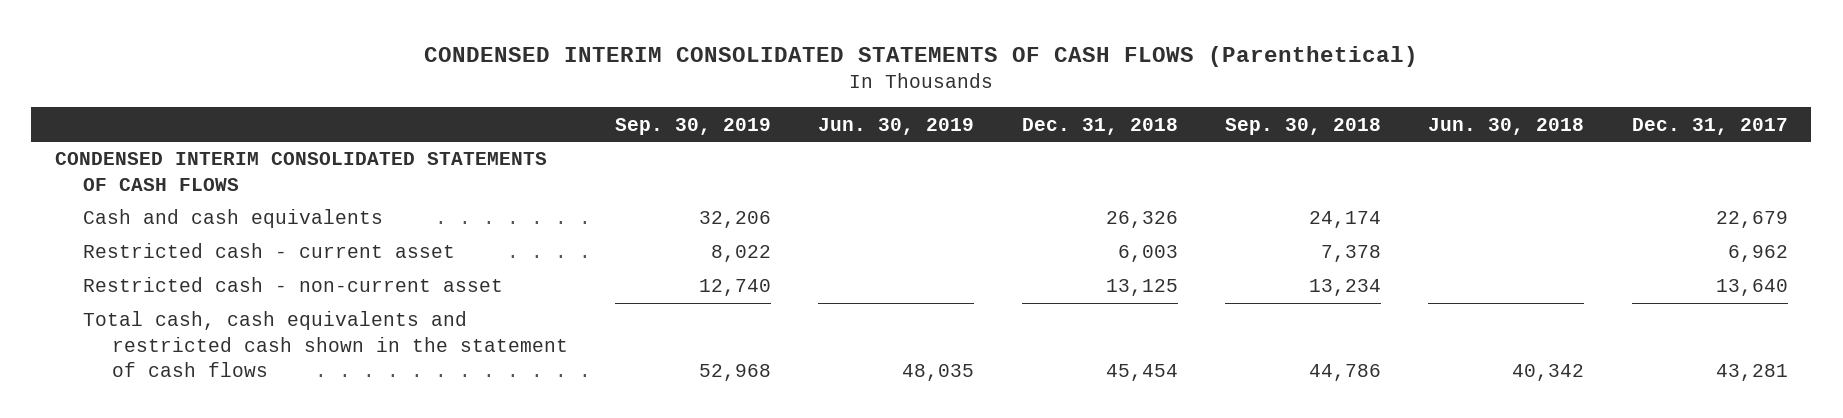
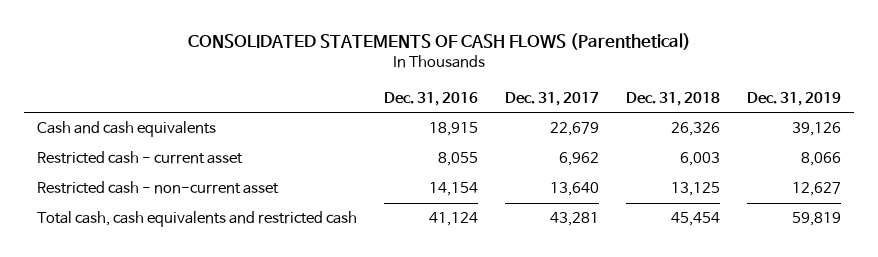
- CONDENSED INTERIM CONSOLIDATED STATEMENTS OF CASH FLOWS (Parenthetical)
+ CONSOLIDATED STATEMENTS OF CASH FLOWS (Parenthetical)
- | Sep. 30, 2019 | Jun. 30, 2019 | Dec. 31, 2018 | Sep. 30, 2018 | Jun. 30, 2018 | Dec. 31, 2017
+ | Dec. 31, 2016 | Dec. 31, 2017 | Dec. 31, 2018 | Dec. 31, 2019
- CONDENSED INTERIM CONSOLIDATED STATEMENTS OF CASH FLOWS
- Total cash, cash equivalents and restricted cash shown in the statement of cash flows | 52,968 | 48,035 | 45,454 | 44,786 | 40,342 | 43,281
+ Total cash, cash equivalents and restricted cash | 41,124 | 43,281 | 45,454 | 59,819

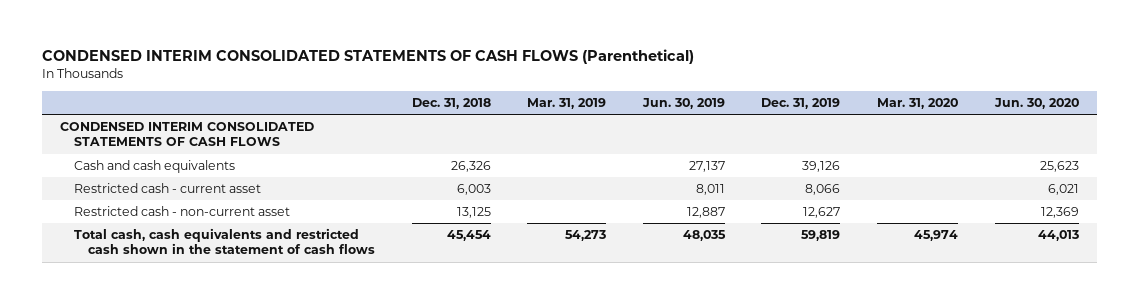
- CONSOLIDATED STATEMENTS OF CASH FLOWS (Parenthetical)
+ CONDENSED INTERIM CONSOLIDATED STATEMENTS OF CASH FLOWS (Parenthetical)
- | Dec. 31, 2016 | Dec. 31, 2017 | Dec. 31, 2018 | Dec. 31, 2019
+ | Dec. 31, 2018 | Mar. 31, 2019 | Jun. 30, 2019 | Dec. 31, 2019 | Mar. 31, 2020 | Jun. 30, 2020
+ CONDENSED INTERIM CONSOLIDATED STATEMENTS OF CASH FLOWS
- Total cash, cash equivalents and restricted cash | 41,124 | 43,281 | 45,454 | 59,819
+ Total cash, cash equivalents and restricted cash shown in the statement of cash flows | 45,454 | 54,273 | 48,035 | 59,819 | 45,974 | 44,013

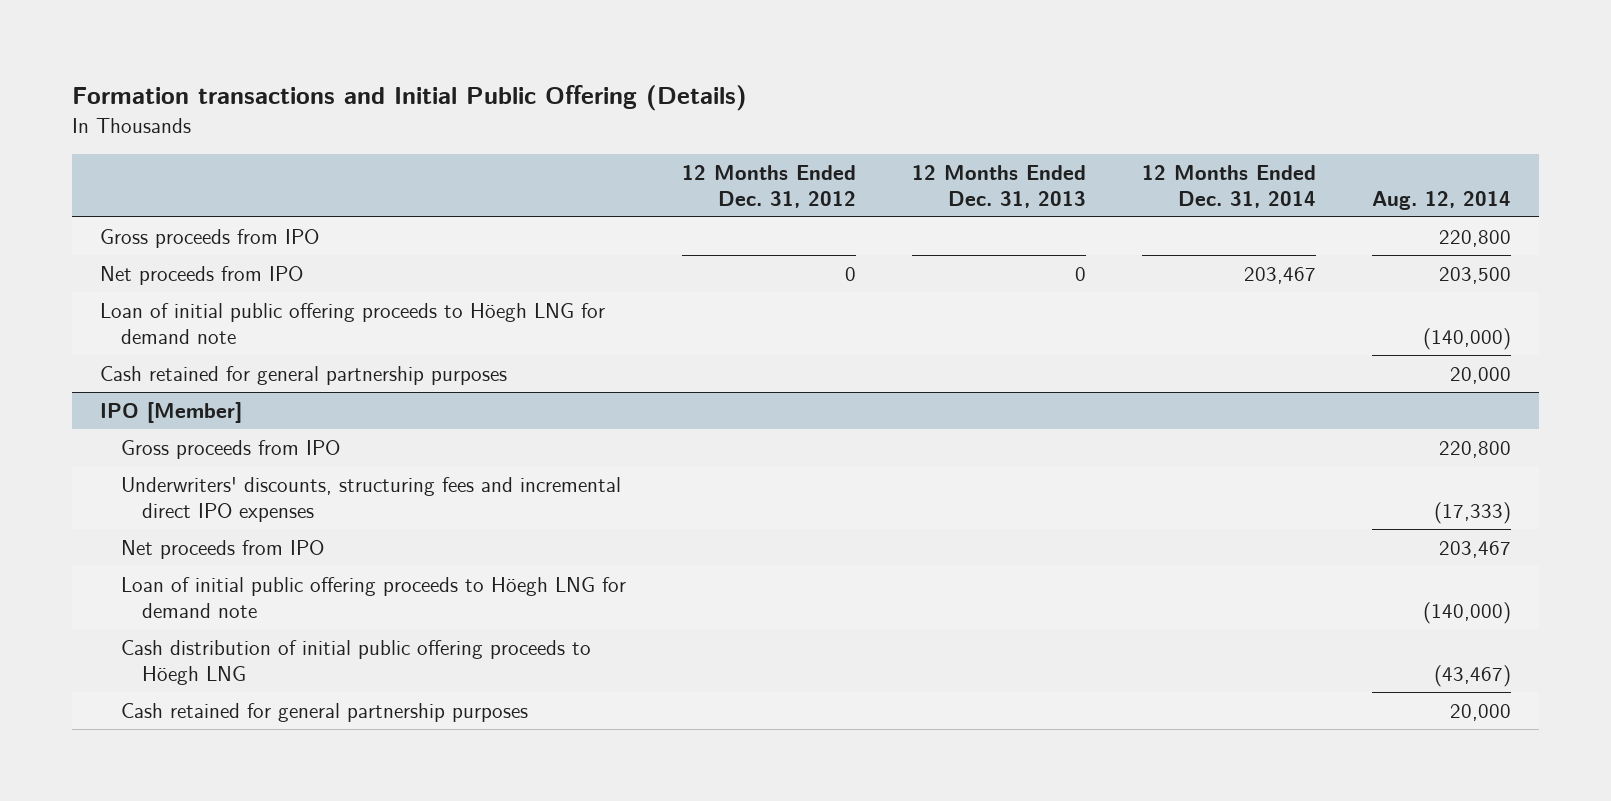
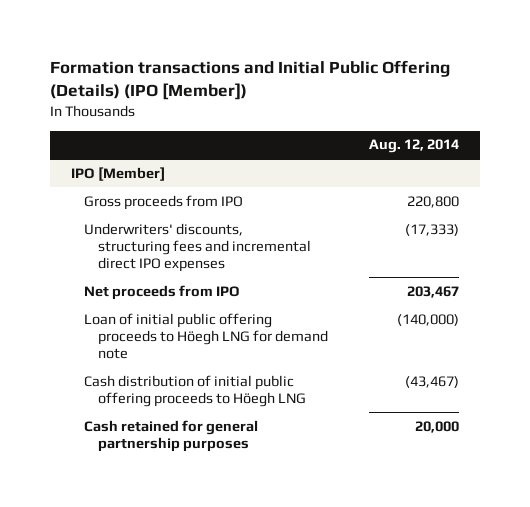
- Formation transactions and Initial Public Offering (Details)
+ Formation transactions and Initial Public Offering (Details) (IPO [Member])
- | 12 Months Ended Dec. 31, 2012 | 12 Months Ended Dec. 31, 2013 | 12 Months Ended Dec. 31, 2014 | Aug. 12, 2014
+ | Aug. 12, 2014
- Gross proceeds from IPO | | | | 220,800
- Net proceeds from IPO | 0 | 0 | 203,467 | 203,500
- Loan of initial public offering proceeds to Höegh LNG for demand note | | | | (140,000)
- Cash retained for general partnership purposes | | | | 20,000

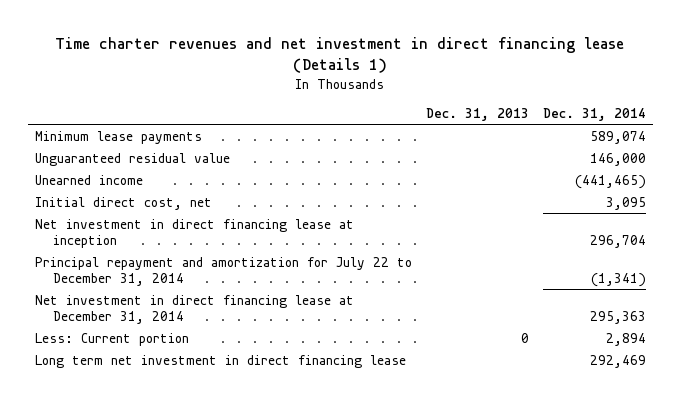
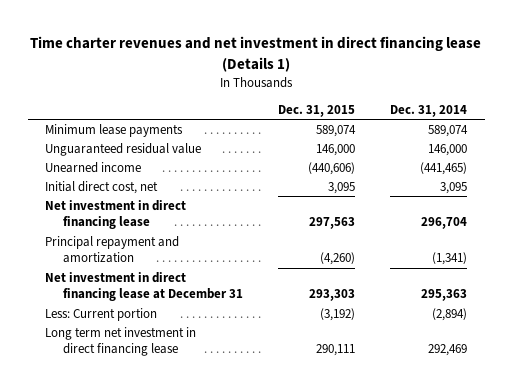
- | Dec. 31, 2013 | Dec. 31, 2014
+ | Dec. 31, 2015 | Dec. 31, 2014
- Net investment in direct financing lease at inception | | 296,704
- Principal repayment and amortization for July 22 to December 31, 2014 | | (1,341)
- Net investment in direct financing lease at December 31, 2014 | | 295,363
- Less: Current portion | 0 | 2,894
+ Net investment in direct financing lease | 297,563 | 296,704
+ Principal repayment and amortization | (4,260) | (1,341)
+ Net investment in direct financing lease at December 31 | 293,303 | 295,363
+ Less: Current portion | (3,192) | (2,894)

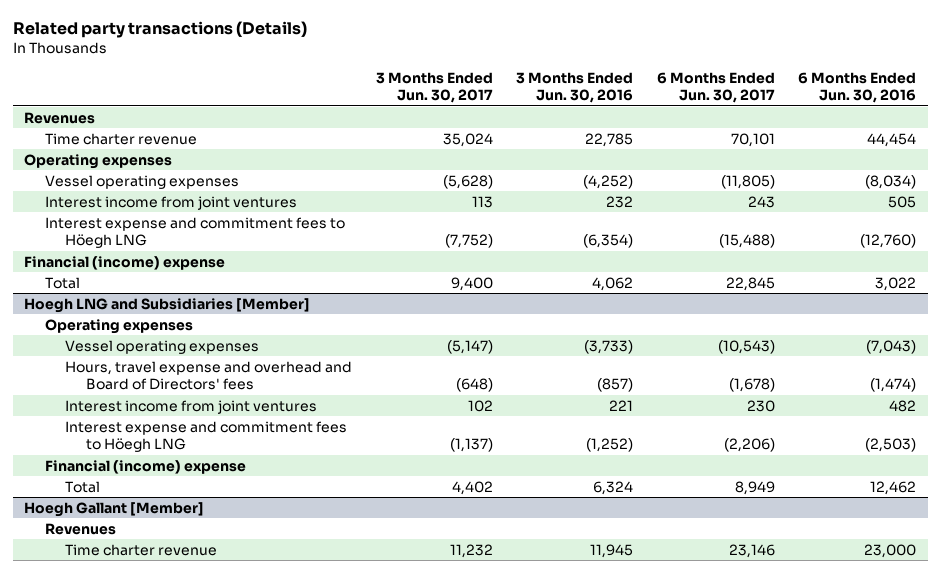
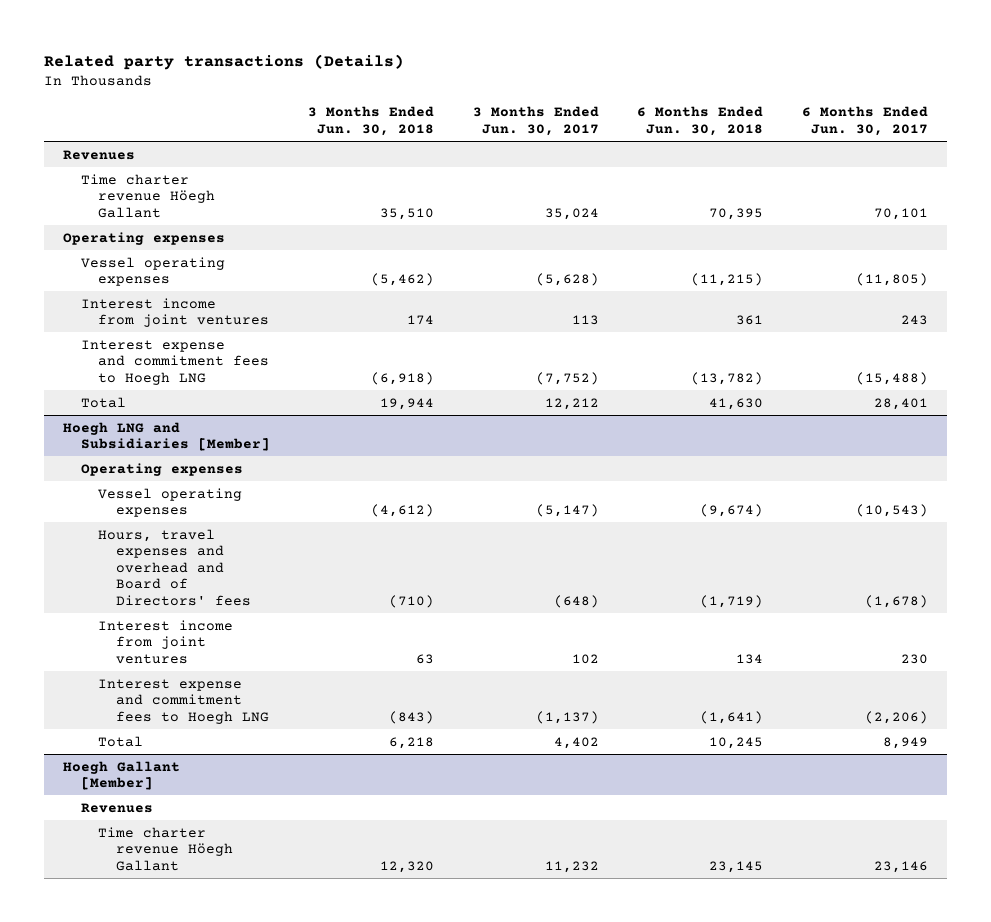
- | 3 Months Ended Jun. 30, 2017 | 3 Months Ended Jun. 30, 2016 | 6 Months Ended Jun. 30, 2017 | 6 Months Ended Jun. 30, 2016
+ | 3 Months Ended Jun. 30, 2018 | 3 Months Ended Jun. 30, 2017 | 6 Months Ended Jun. 30, 2018 | 6 Months Ended Jun. 30, 2017
- Time charter revenue | 35,024 | 22,785 | 70,101 | 44,454
+ Time charter revenue Höegh Gallant | 35,510 | 35,024 | 70,395 | 70,101
- Interest expense and commitment fees to Höegh LNG | (7,752) | (6,354) | (15,488) | (12,760)
- Financial (income) expense
- Total | 9,400 | 4,062 | 22,845 | 3,022
+ Interest expense and commitment fees to Hoegh LNG | (6,918) | (7,752) | (13,782) | (15,488)
+ Total | 19,944 | 12,212 | 41,630 | 28,401
@ Hoegh LNG and Subsidiaries [Member]
- Hours, travel expense and overhead and Board of Directors' fees | (648) | (857) | (1,678) | (1,474)
+ Hours, travel expenses and overhead and Board of Directors' fees | (710) | (648) | (1,719) | (1,678)
- Interest expense and commitment fees to Höegh LNG | (1,137) | (1,252) | (2,206) | (2,503)
- Financial (income) expense
+ Interest expense and commitment fees to Hoegh LNG | (843) | (1,137) | (1,641) | (2,206)
@ Hoegh Gallant [Member]
- Time charter revenue | 11,232 | 11,945 | 23,146 | 23,000
+ Time charter revenue Höegh Gallant | 12,320 | 11,232 | 23,145 | 23,146

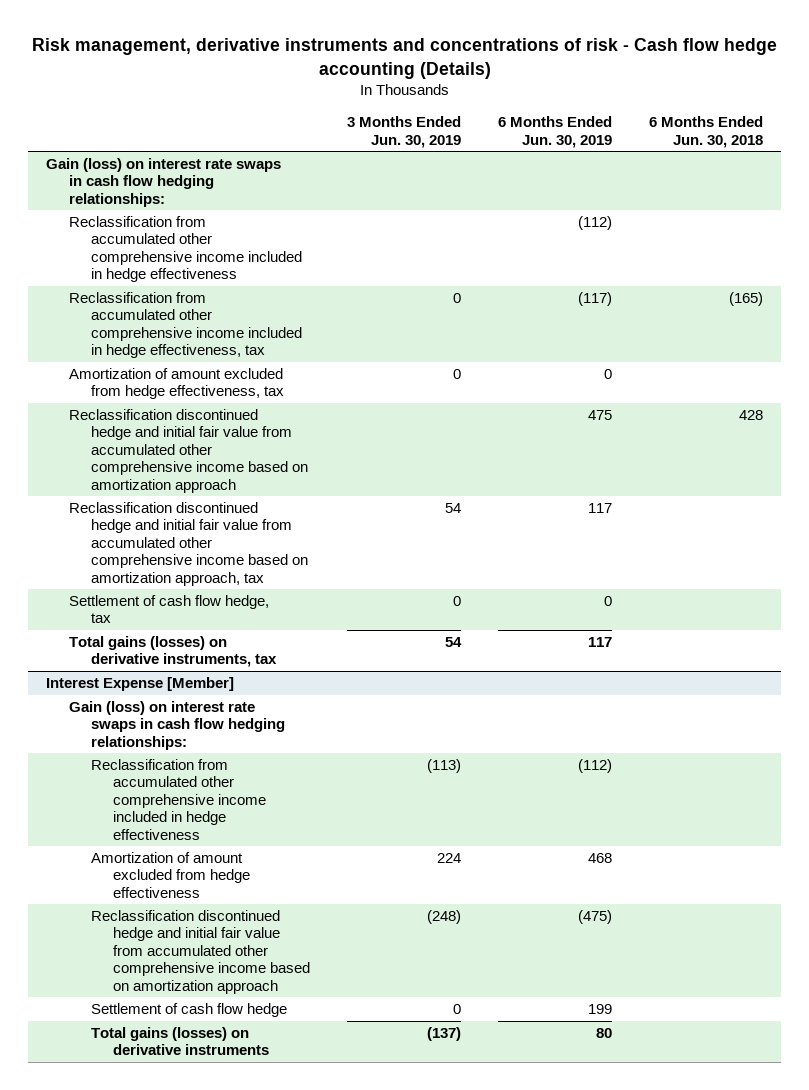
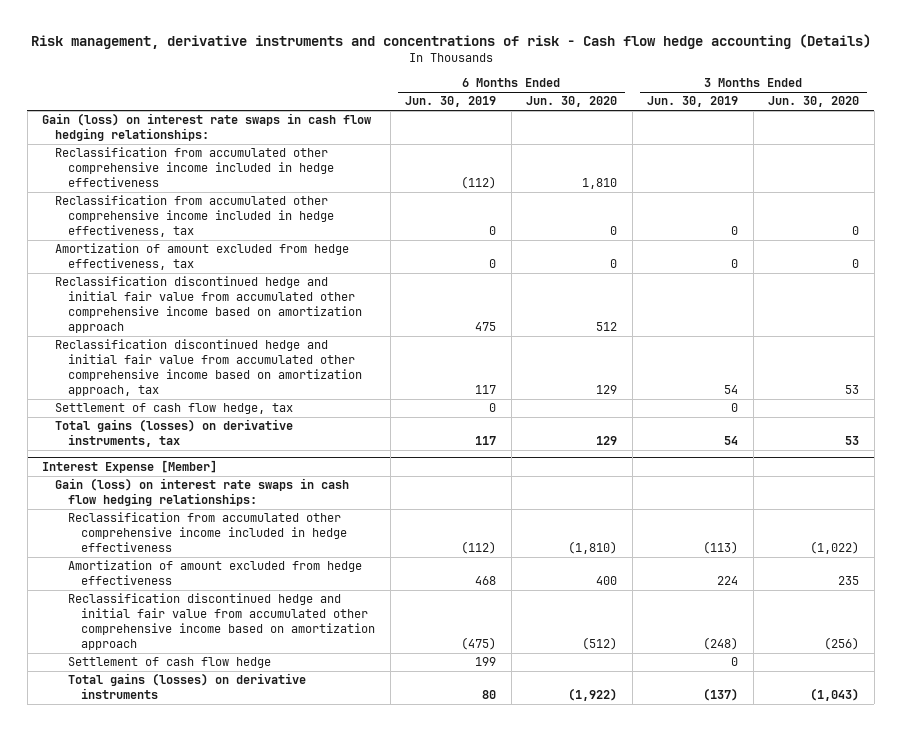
- | 3 Months Ended Jun. 30, 2019 | 6 Months Ended Jun. 30, 2019 | 6 Months Ended Jun. 30, 2018
+ | 6 Months Ended Jun. 30, 2019 | 6 Months Ended Jun. 30, 2020 | 3 Months Ended Jun. 30, 2019 | 3 Months Ended Jun. 30, 2020
- Reclassification from accumulated other comprehensive income included in hedge effectiveness, tax | 0 | (117) | (165)
+ Reclassification from accumulated other comprehensive income included in hedge effectiveness, tax | 0 | 0 | 0 | 0

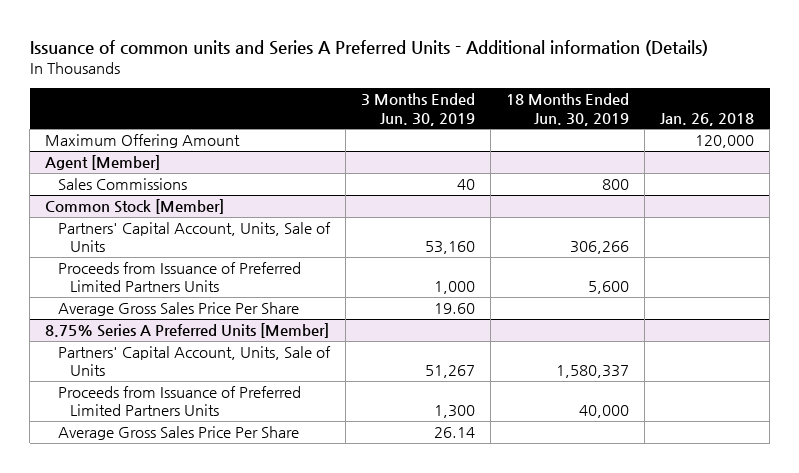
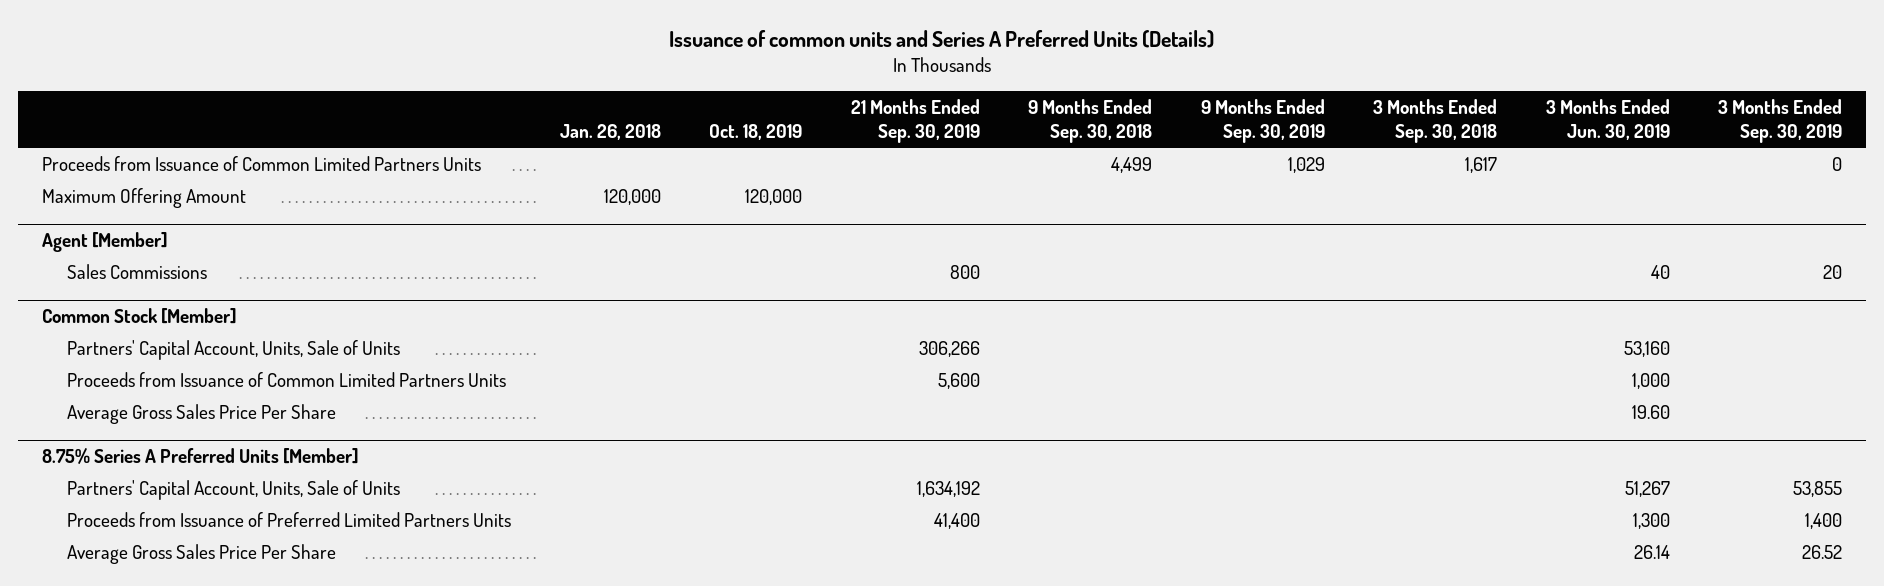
- Issuance of common units and Series A Preferred Units - Additional information (Details)
+ Issuance of common units and Series A Preferred Units (Details)
- | 3 Months Ended Jun. 30, 2019 | 18 Months Ended Jun. 30, 2019 | Jan. 26, 2018
+ | Jan. 26, 2018 | Oct. 18, 2019 | 21 Months Ended Sep. 30, 2019 | 9 Months Ended Sep. 30, 2018 | 9 Months Ended Sep. 30, 2019 | 3 Months Ended Sep. 30, 2018 | 3 Months Ended Jun. 30, 2019 | 3 Months Ended Sep. 30, 2019
+ Proceeds from Issuance of Common Limited Partners Units | | | | 4,499 | 1,029 | 1,617 | | 0
@ Common Stock [Member]
- Proceeds from Issuance of Preferred Limited Partners Units | 1,000 | 5,600 |
+ Proceeds from Issuance of Common Limited Partners Units | | | 5,600 | | | | 1,000 |

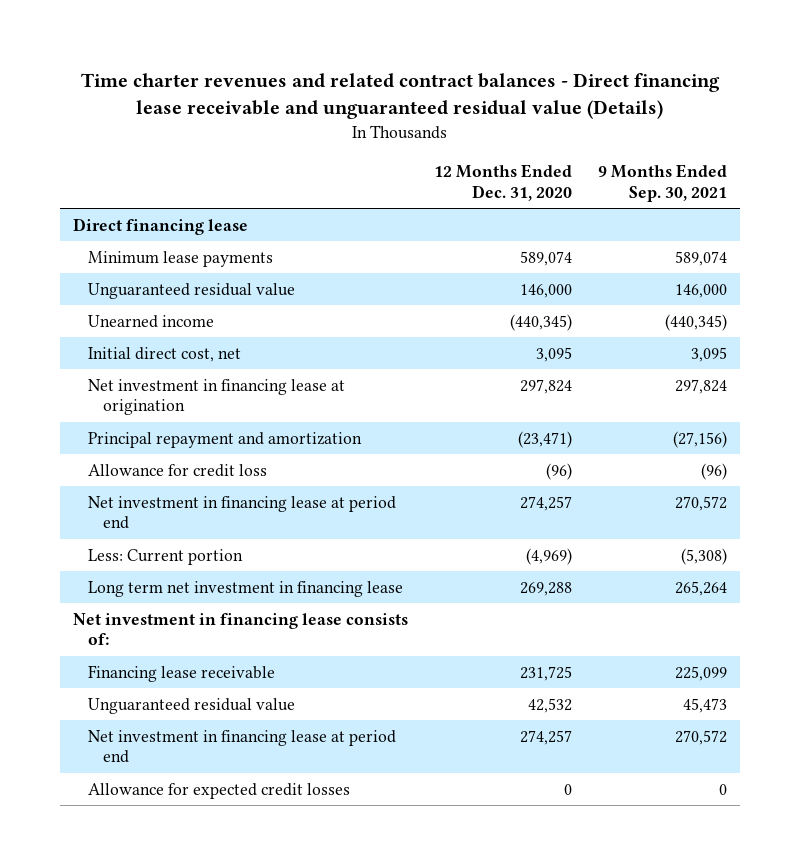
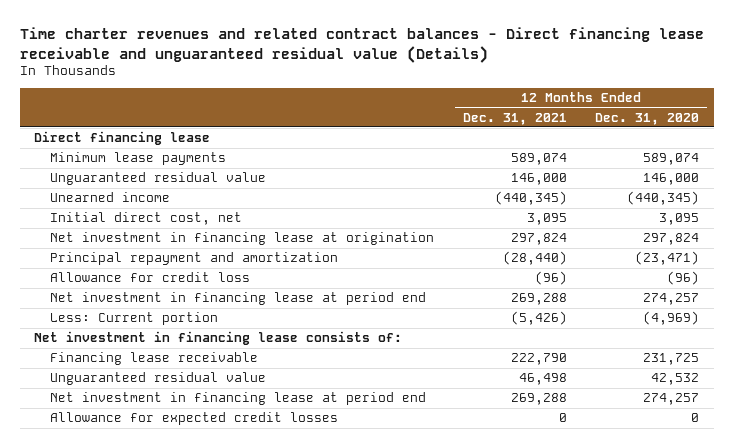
- | 12 Months Ended Dec. 31, 2020 | 9 Months Ended Sep. 30, 2021
+ | 12 Months Ended Dec. 31, 2021 | 12 Months Ended Dec. 31, 2020
- Long term net investment in financing lease | 269,288 | 265,264

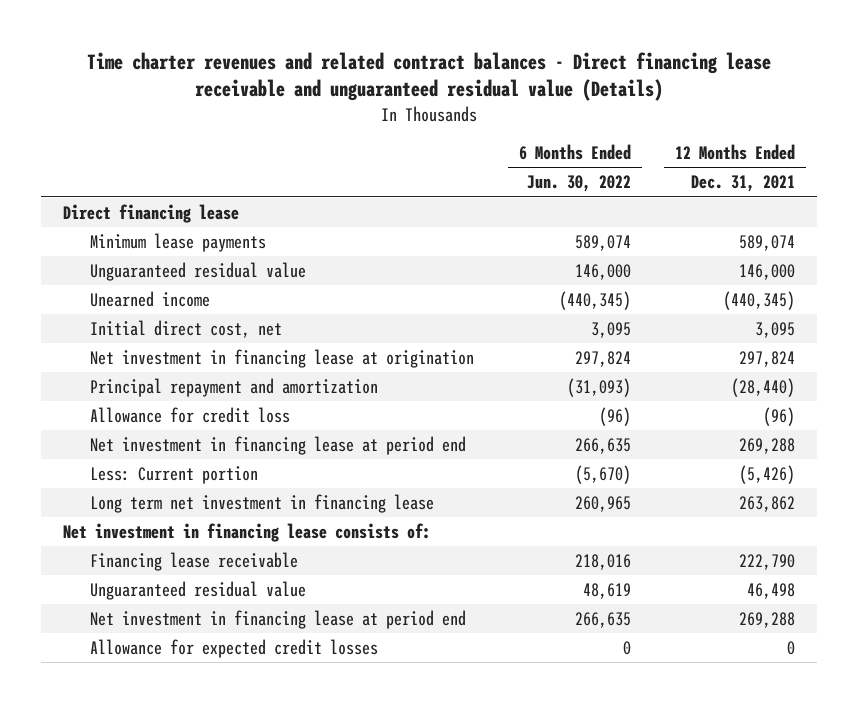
- | 12 Months Ended Dec. 31, 2021 | 12 Months Ended Dec. 31, 2020
+ | 6 Months Ended Jun. 30, 2022 | 12 Months Ended Dec. 31, 2021
+ Long term net investment in financing lease | 260,965 | 263,862

